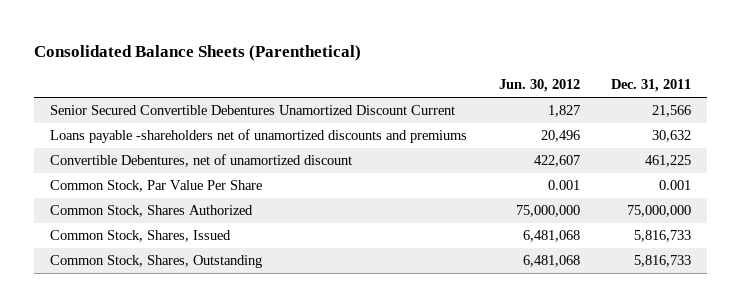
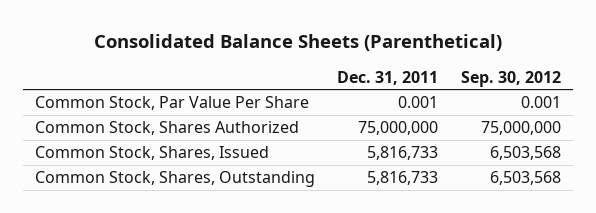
- | Jun. 30, 2012 | Dec. 31, 2011
+ | Dec. 31, 2011 | Sep. 30, 2012
- Senior Secured Convertible Debentures Unamortized Discount Current | 1,827 | 21,566
- Loans payable -shareholders net of unamortized discounts and premiums | 20,496 | 30,632
- Convertible Debentures, net of unamortized discount | 422,607 | 461,225

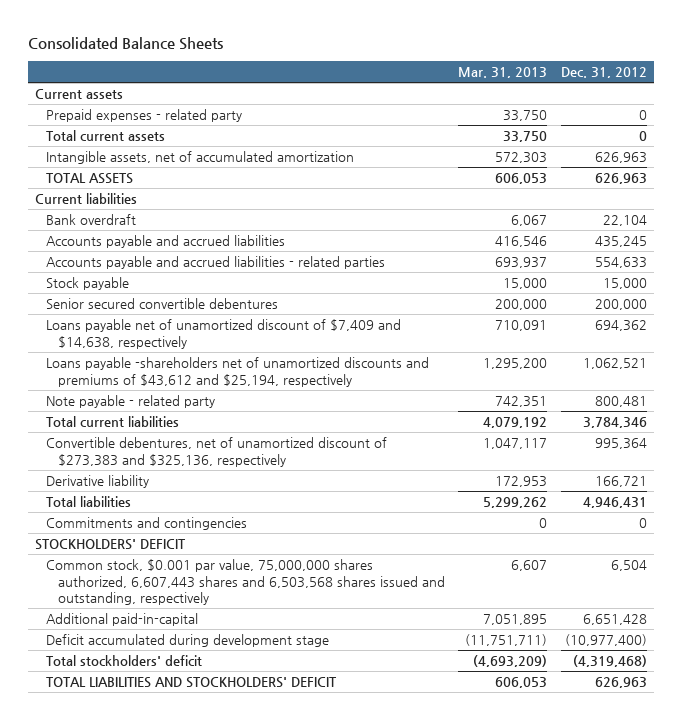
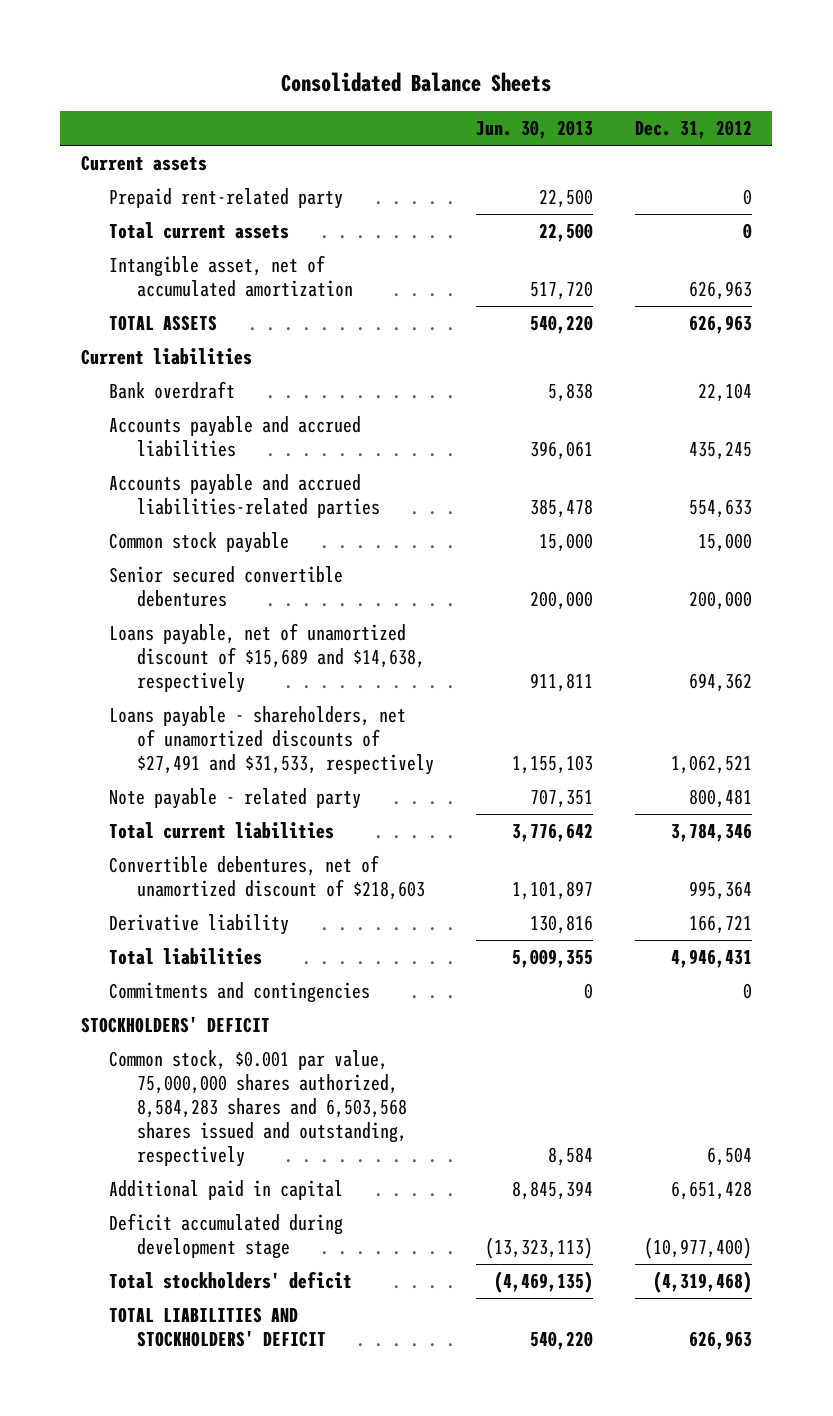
- | Mar. 31, 2013 | Dec. 31, 2012
+ | Jun. 30, 2013 | Dec. 31, 2012
- Prepaid expenses - related party | 33,750 | 0
+ Prepaid rent-related party | 22,500 | 0
- Intangible assets, net of accumulated amortization | 572,303 | 626,963
+ Intangible asset, net of accumulated amortization | 517,720 | 626,963
- Accounts payable and accrued liabilities - related parties | 693,937 | 554,633
- Stock payable | 15,000 | 15,000
+ Accounts payable and accrued liabilities-related parties | 385,478 | 554,633
+ Common stock payable | 15,000 | 15,000
- Loans payable net of unamortized discount of $7,409 and $14,638, respectively | 710,091 | 694,362
- Loans payable -shareholders net of unamortized discounts and premiums of $43,612 and $25,194, respectively | 1,295,200 | 1,062,521
+ Loans payable, net of unamortized discount of $15,689 and $14,638, respectively | 911,811 | 694,362
+ Loans payable - shareholders, net of unamortized discounts of $27,491 and $31,533, respectively | 1,155,103 | 1,062,521
- Convertible debentures, net of unamortized discount of $273,383 and $325,136, respectively | 1,047,117 | 995,364
+ Convertible debentures, net of unamortized discount of $218,603 | 1,101,897 | 995,364
- Common stock, $0.001 par value, 75,000,000 shares authorized, 6,607,443 shares and 6,503,568 shares issued and outstanding, respectively | 6,607 | 6,504
- Additional paid-in-capital | 7,051,895 | 6,651,428
+ Common stock, $0.001 par value, 75,000,000 shares authorized, 8,584,283 shares and 6,503,568 shares issued and outstanding, respectively | 8,584 | 6,504
+ Additional paid in capital | 8,845,394 | 6,651,428

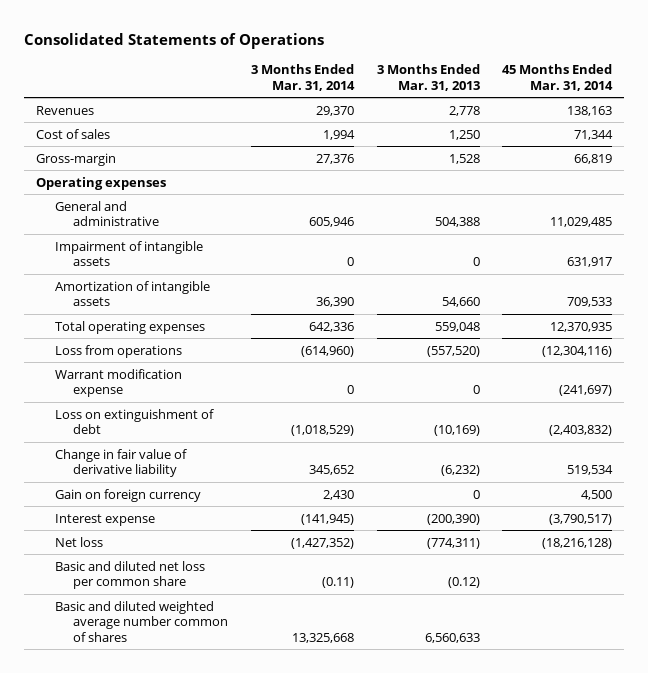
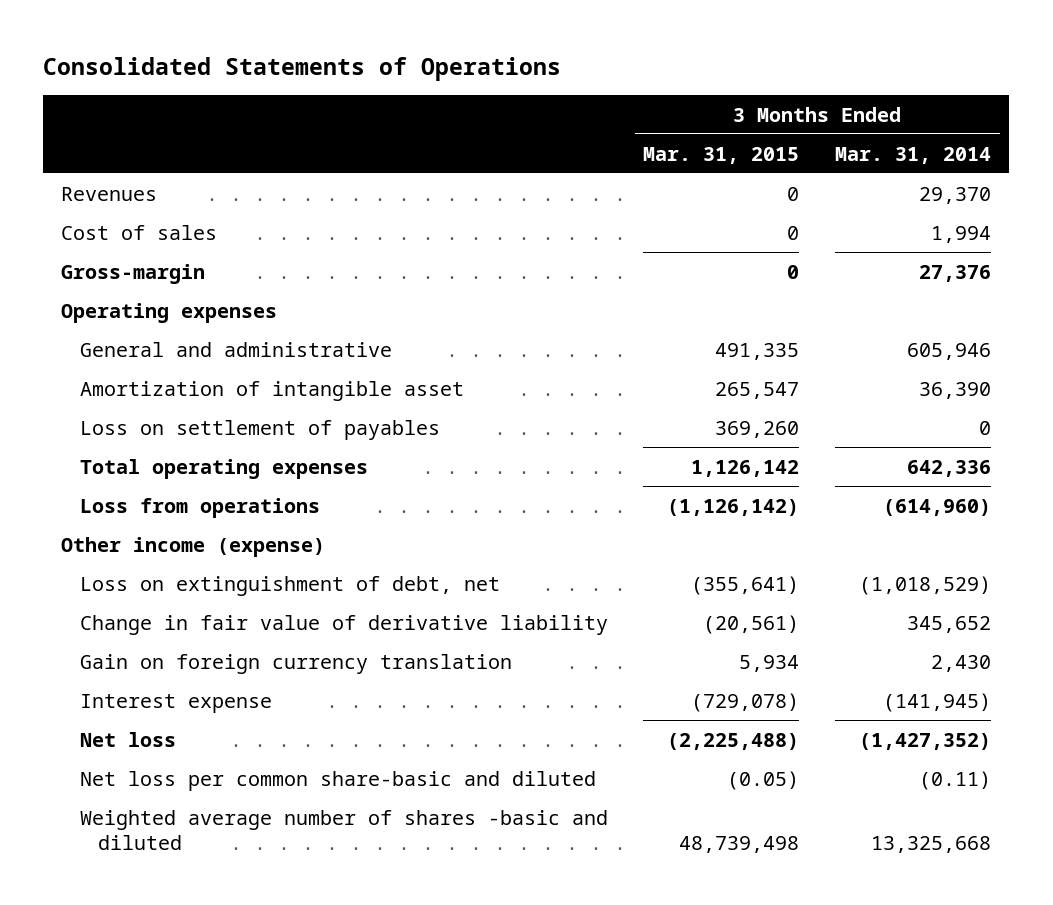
- | 3 Months Ended Mar. 31, 2014 | 3 Months Ended Mar. 31, 2013 | 45 Months Ended Mar. 31, 2014
+ | 3 Months Ended Mar. 31, 2015 | 3 Months Ended Mar. 31, 2014
- Impairment of intangible assets | 0 | 0 | 631,917
- Amortization of intangible assets | 36,390 | 54,660 | 709,533
+ Amortization of intangible asset | 265,547 | 36,390
+ Loss on settlement of payables | 369,260 | 0
- Warrant modification expense | 0 | 0 | (241,697)
- Loss on extinguishment of debt | (1,018,529) | (10,169) | (2,403,832)
+ Other income (expense)
+ Loss on extinguishment of debt, net | (355,641) | (1,018,529)
- Gain on foreign currency | 2,430 | 0 | 4,500
+ Gain on foreign currency translation | 5,934 | 2,430
- Basic and diluted net loss per common share | (0.11) | (0.12) |
- Basic and diluted weighted average number common of shares | 13,325,668 | 6,560,633 |
+ Net loss per common share-basic and diluted | (0.05) | (0.11)
+ Weighted average number of shares -basic and diluted | 48,739,498 | 13,325,668

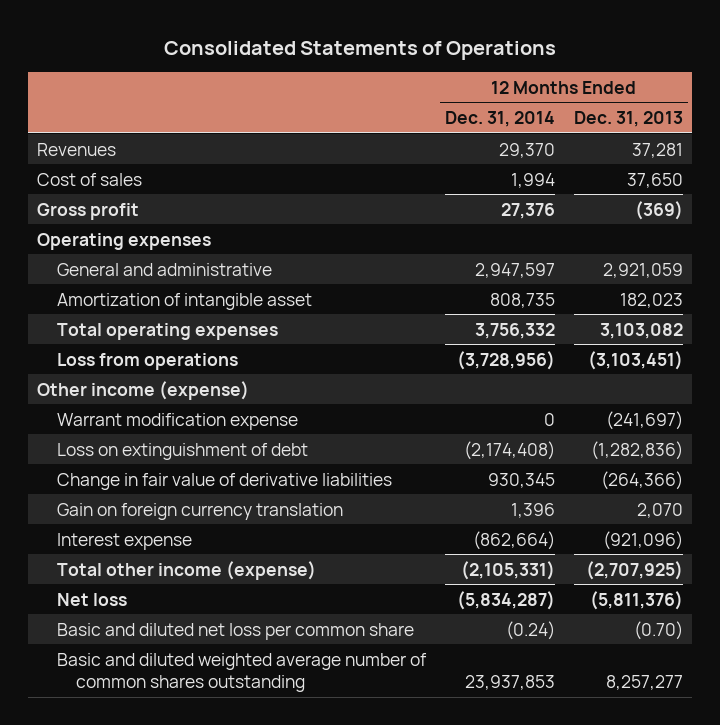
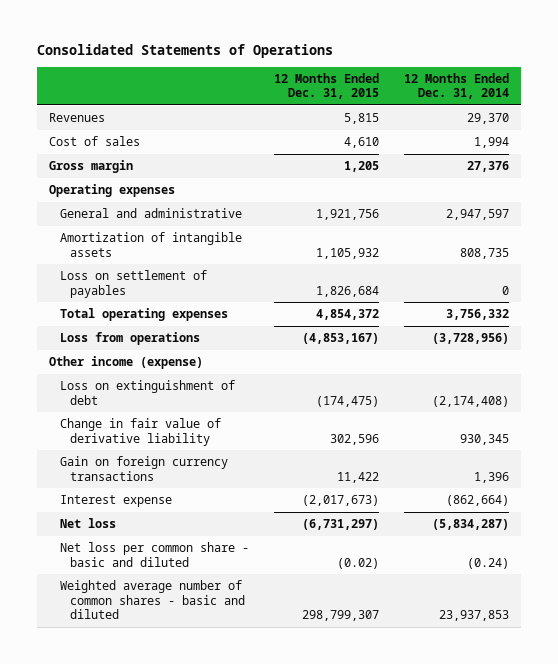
- | 12 Months Ended Dec. 31, 2014 | 12 Months Ended Dec. 31, 2013
+ | 12 Months Ended Dec. 31, 2015 | 12 Months Ended Dec. 31, 2014
- Gross profit | 27,376 | (369)
+ Gross margin | 1,205 | 27,376
- Amortization of intangible asset | 808,735 | 182,023
+ Amortization of intangible assets | 1,105,932 | 808,735
+ Loss on settlement of payables | 1,826,684 | 0
- Warrant modification expense | 0 | (241,697)
- Change in fair value of derivative liabilities | 930,345 | (264,366)
- Gain on foreign currency translation | 1,396 | 2,070
+ Change in fair value of derivative liability | 302,596 | 930,345
+ Gain on foreign currency transactions | 11,422 | 1,396
- Total other income (expense) | (2,105,331) | (2,707,925)
- Basic and diluted net loss per common share | (0.24) | (0.70)
- Basic and diluted weighted average number of common shares outstanding | 23,937,853 | 8,257,277
+ Net loss per common share - basic and diluted | (0.02) | (0.24)
+ Weighted average number of common shares - basic and diluted | 298,799,307 | 23,937,853

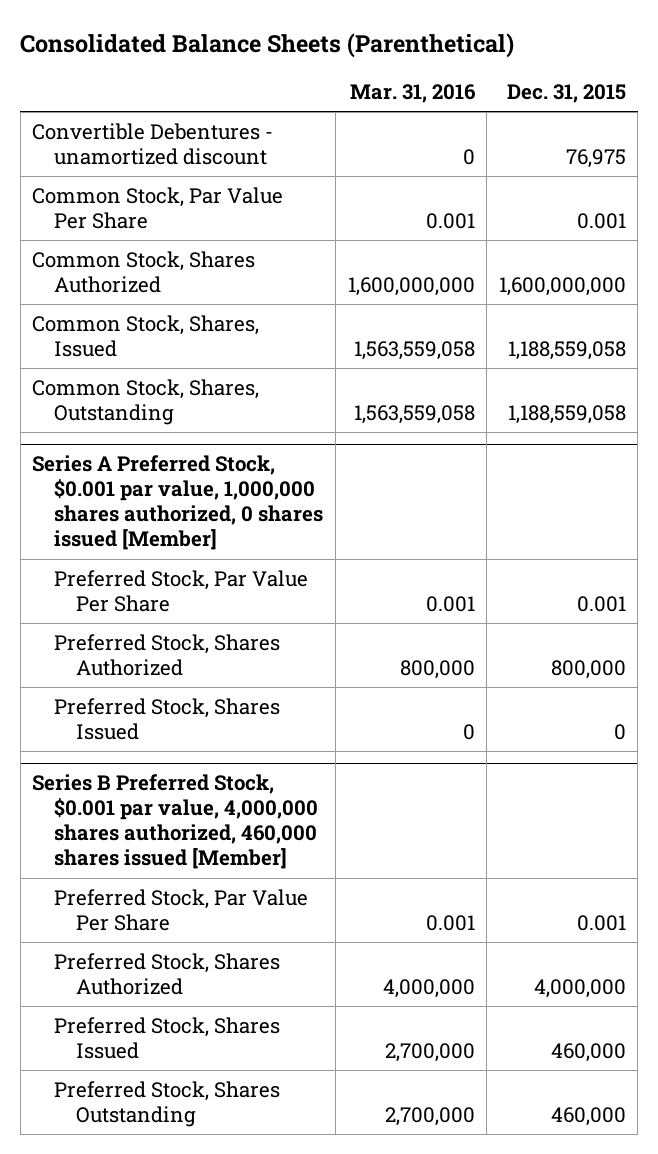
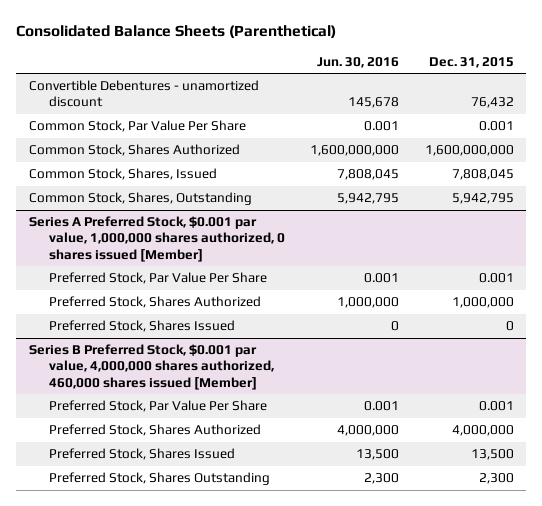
- | Mar. 31, 2016 | Dec. 31, 2015
+ | Jun. 30, 2016 | Dec. 31, 2015
- Convertible Debentures - unamortized discount | 0 | 76,975
+ Convertible Debentures - unamortized discount | 145,678 | 76,432
- Common Stock, Shares, Issued | 1,563,559,058 | 1,188,559,058
- Common Stock, Shares, Outstanding | 1,563,559,058 | 1,188,559,058
+ Common Stock, Shares, Issued | 7,808,045 | 7,808,045
+ Common Stock, Shares, Outstanding | 5,942,795 | 5,942,795
@ Series A Preferred Stock, $0.001 par value, 1,000,000 shares authorized, 0 shares issued [Member]
- Preferred Stock, Shares Authorized | 800,000 | 800,000
+ Preferred Stock, Shares Authorized | 1,000,000 | 1,000,000
@ Series B Preferred Stock, $0.001 par value, 4,000,000 shares authorized, 460,000 shares issued [Member]
- Preferred Stock, Shares Issued | 2,700,000 | 460,000
- Preferred Stock, Shares Outstanding | 2,700,000 | 460,000
+ Preferred Stock, Shares Issued | 13,500 | 13,500
+ Preferred Stock, Shares Outstanding | 2,300 | 2,300

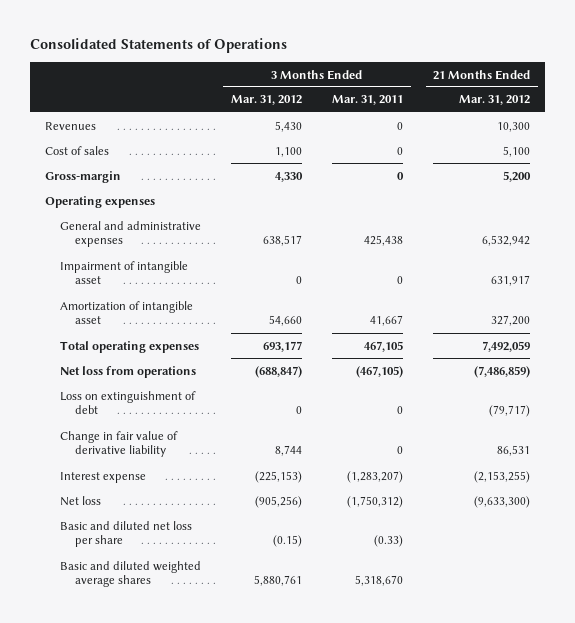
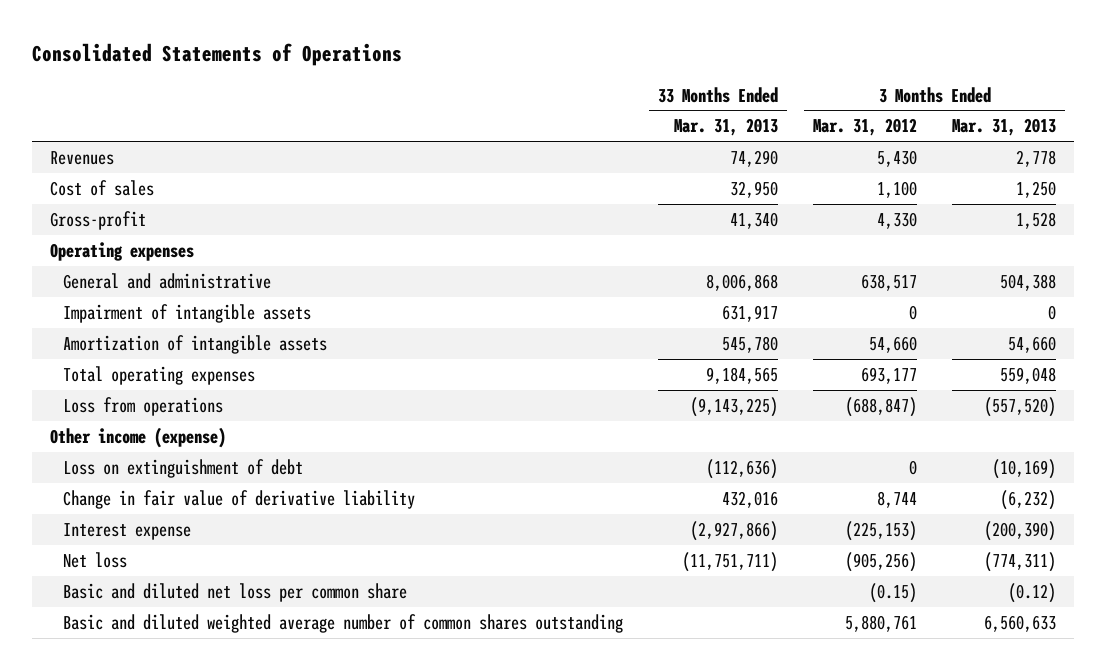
- | 3 Months Ended Mar. 31, 2012 | 3 Months Ended Mar. 31, 2011 | 21 Months Ended Mar. 31, 2012
+ | 33 Months Ended Mar. 31, 2013 | 3 Months Ended Mar. 31, 2012 | 3 Months Ended Mar. 31, 2013
- Gross-margin | 4,330 | 0 | 5,200
+ Gross-profit | 41,340 | 4,330 | 1,528
- General and administrative expenses | 638,517 | 425,438 | 6,532,942
- Impairment of intangible asset | 0 | 0 | 631,917
- Amortization of intangible asset | 54,660 | 41,667 | 327,200
+ General and administrative | 8,006,868 | 638,517 | 504,388
+ Impairment of intangible assets | 631,917 | 0 | 0
+ Amortization of intangible assets | 545,780 | 54,660 | 54,660
- Net loss from operations | (688,847) | (467,105) | (7,486,859)
+ Loss from operations | (9,143,225) | (688,847) | (557,520)
+ Other income (expense)
- Basic and diluted net loss per share | (0.15) | (0.33) |
- Basic and diluted weighted average shares | 5,880,761 | 5,318,670 |
+ Basic and diluted net loss per common share | | (0.15) | (0.12)
+ Basic and diluted weighted average number of common shares outstanding | | 5,880,761 | 6,560,633

